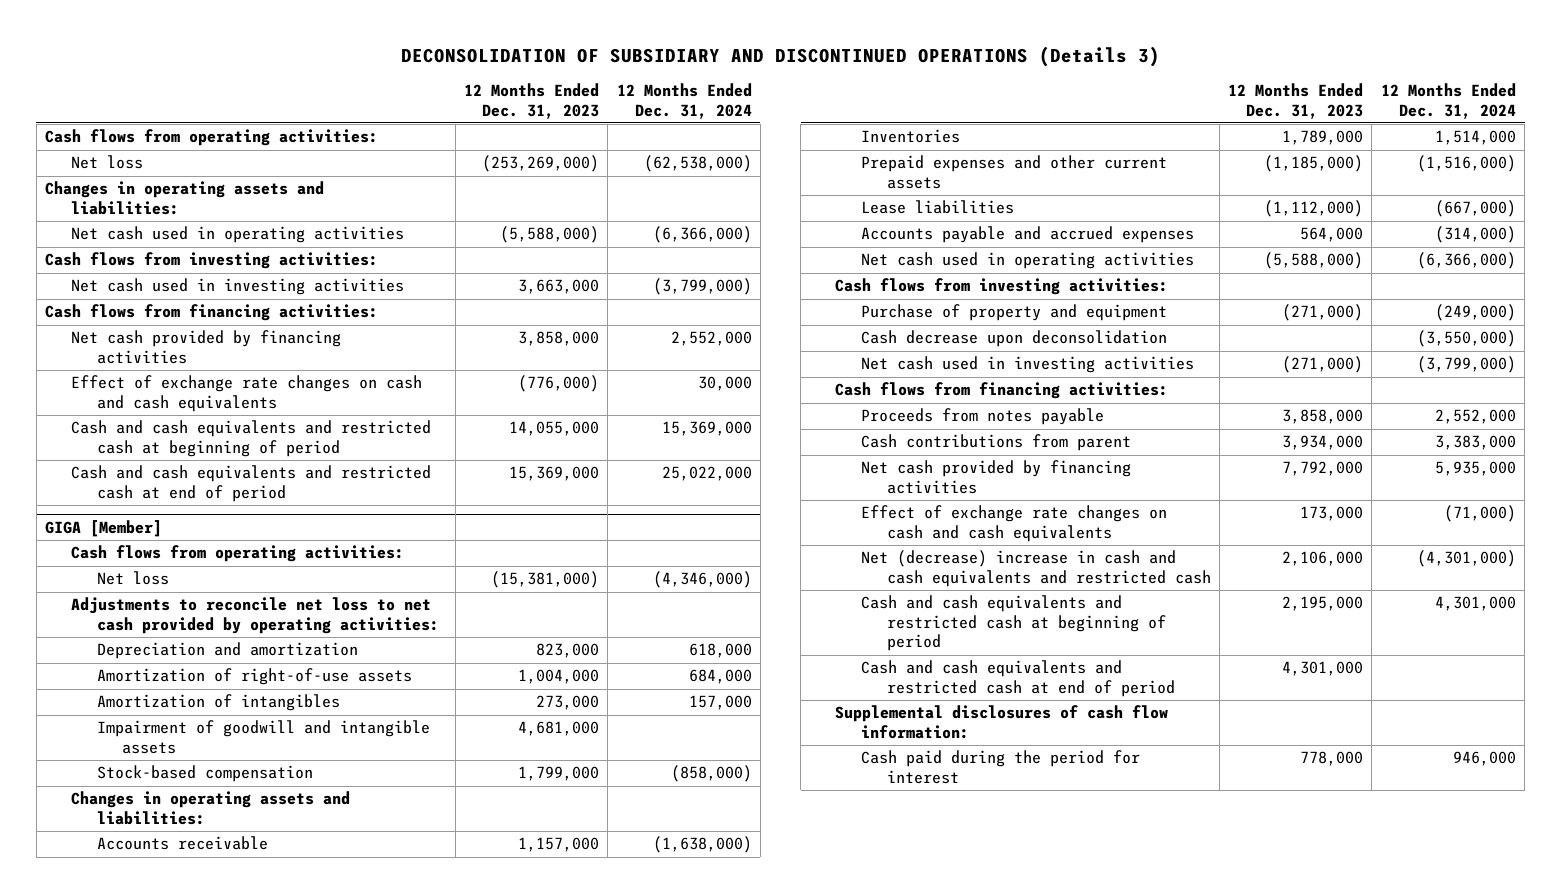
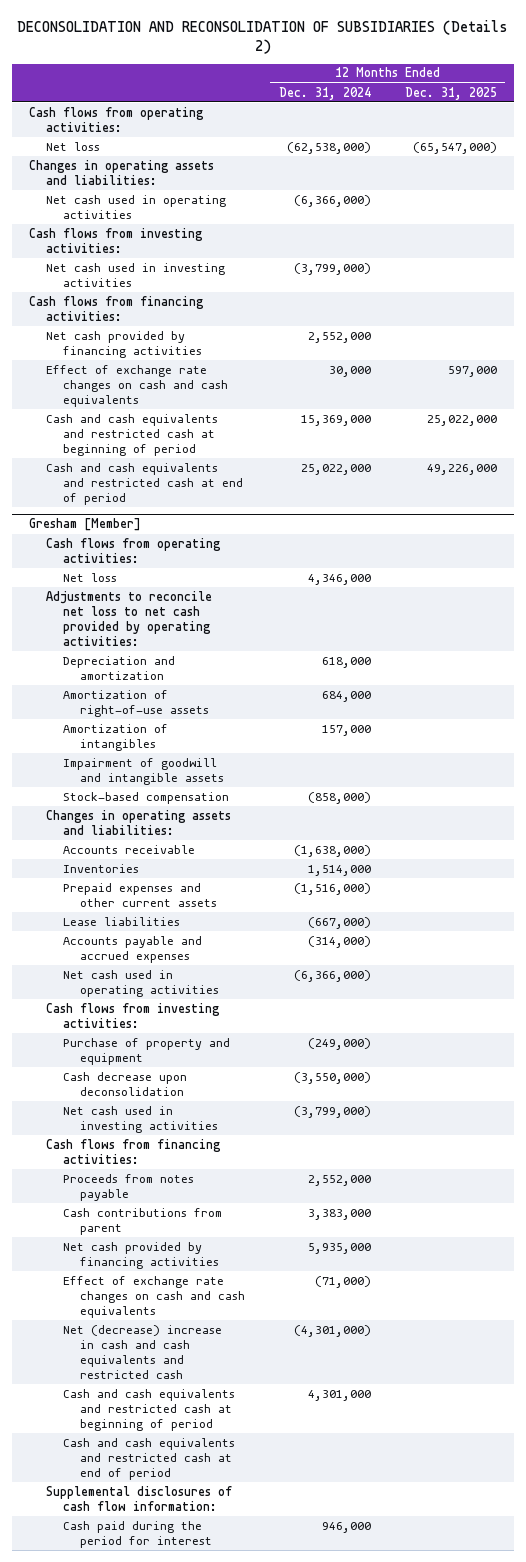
- DECONSOLIDATION OF SUBSIDIARY AND DISCONTINUED OPERATIONS (Details 3)
+ DECONSOLIDATION AND RECONSOLIDATION OF SUBSIDIARIES (Details 2)
- | 12 Months Ended Dec. 31, 2023 | 12 Months Ended Dec. 31, 2024
+ | 12 Months Ended Dec. 31, 2024 | 12 Months Ended Dec. 31, 2025
- GIGA [Member]
+ Gresham [Member]
- Net loss | (15,381,000) | (4,346,000)
+ Net loss | 4,346,000 |

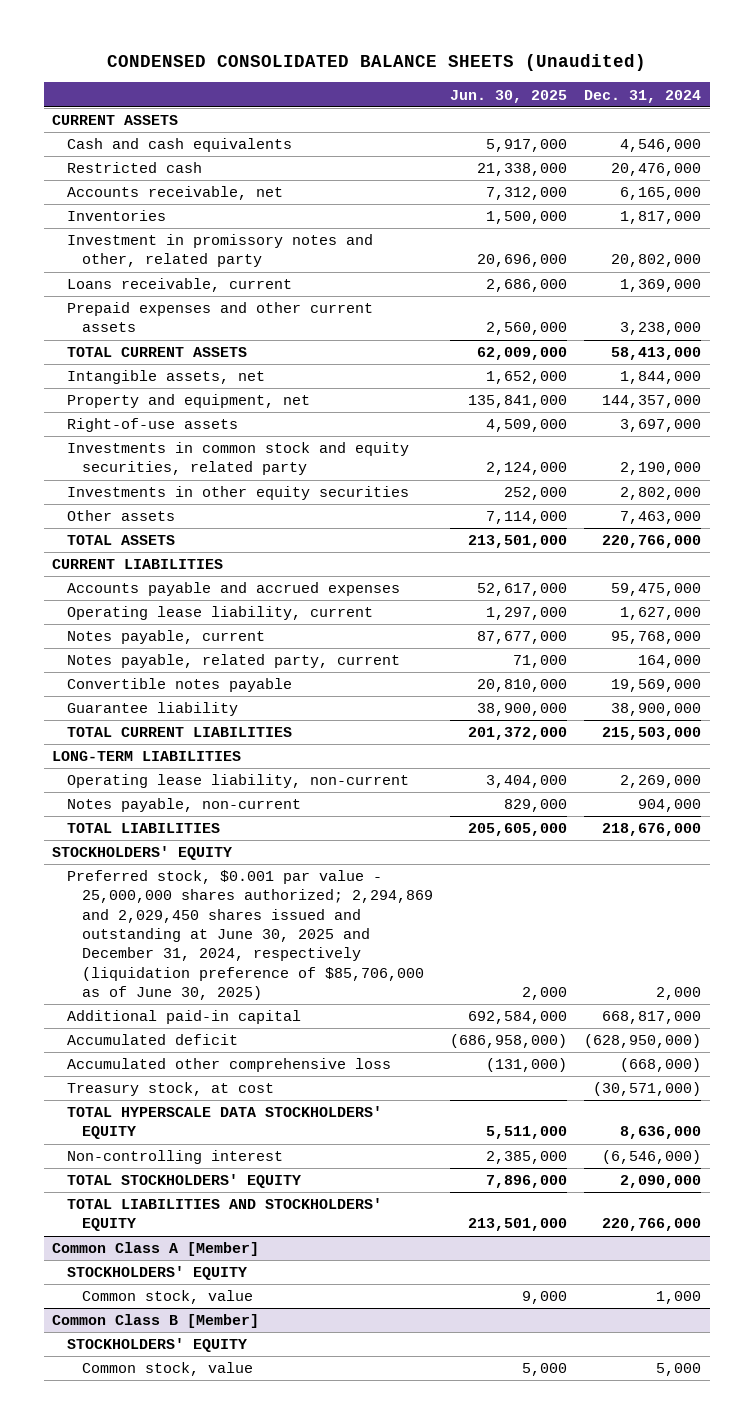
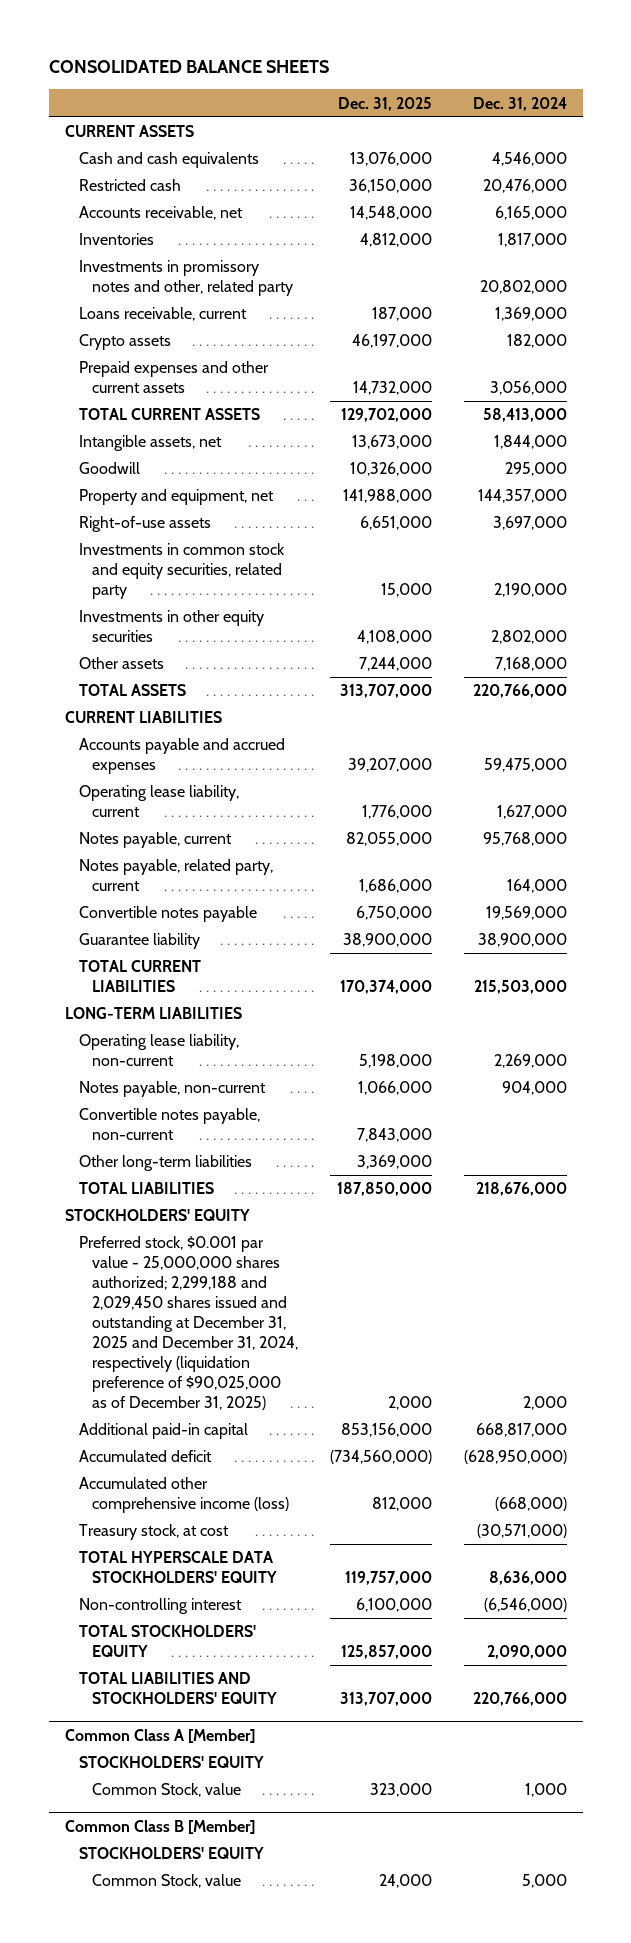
- CONDENSED CONSOLIDATED BALANCE SHEETS (Unaudited)
+ CONSOLIDATED BALANCE SHEETS
- | Jun. 30, 2025 | Dec. 31, 2024
+ | Dec. 31, 2025 | Dec. 31, 2024
- Investment in promissory notes and other, related party | 20,696,000 | 20,802,000
+ Investments in promissory notes and other, related party | | 20,802,000
- Prepaid expenses and other current assets | 2,560,000 | 3,238,000
+ Crypto assets | 46,197,000 | 182,000
+ Prepaid expenses and other current assets | 14,732,000 | 3,056,000
+ Goodwill | 10,326,000 | 295,000
- Other assets | 7,114,000 | 7,463,000
+ Other assets | 7,244,000 | 7,168,000
+ Convertible notes payable, non-current | 7,843,000 |
+ Other long-term liabilities | 3,369,000 |
- Preferred stock, $0.001 par value - 25,000,000 shares authorized; 2,294,869 and 2,029,450 shares issued and outstanding at June 30, 2025 and December 31, 2024, respectively (liquidation preference of $85,706,000 as of June 30, 2025) | 2,000 | 2,000
+ Preferred stock, $0.001 par value - 25,000,000 shares authorized; 2,299,188 and 2,029,450 shares issued and outstanding at December 31, 2025 and December 31, 2024, respectively (liquidation preference of $90,025,000 as of December 31, 2025) | 2,000 | 2,000
- Accumulated other comprehensive loss | (131,000) | (668,000)
+ Accumulated other comprehensive income (loss) | 812,000 | (668,000)
@ Common Class A [Member]
- Common stock, value | 9,000 | 1,000
+ Common Stock, value | 323,000 | 1,000
@ Common Class B [Member]
- Common stock, value | 5,000 | 5,000
+ Common Stock, value | 24,000 | 5,000

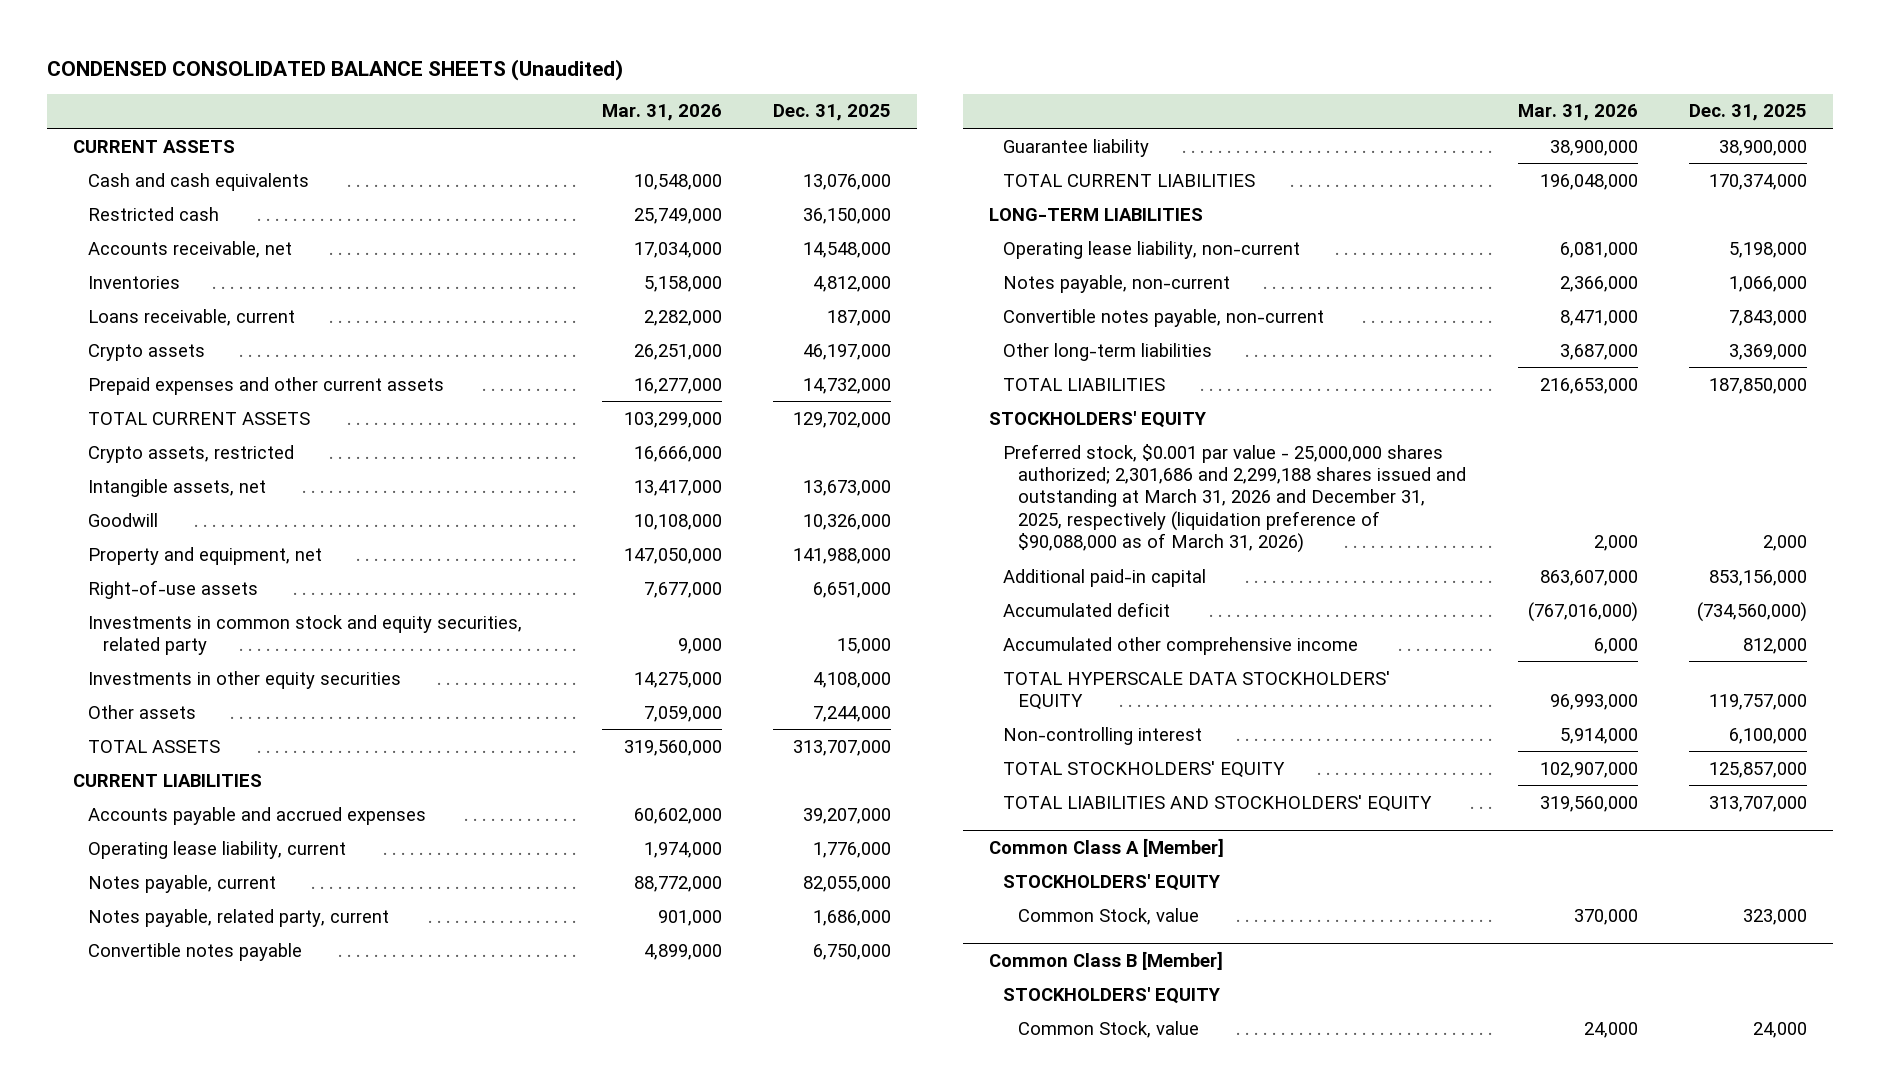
- CONSOLIDATED BALANCE SHEETS
+ CONDENSED CONSOLIDATED BALANCE SHEETS (Unaudited)
- | Dec. 31, 2025 | Dec. 31, 2024
+ | Mar. 31, 2026 | Dec. 31, 2025
- Investments in promissory notes and other, related party | | 20,802,000
+ Crypto assets, restricted | 16,666,000 |
- Preferred stock, $0.001 par value - 25,000,000 shares authorized; 2,299,188 and 2,029,450 shares issued and outstanding at December 31, 2025 and December 31, 2024, respectively (liquidation preference of $90,025,000 as of December 31, 2025) | 2,000 | 2,000
+ Preferred stock, $0.001 par value - 25,000,000 shares authorized; 2,301,686 and 2,299,188 shares issued and outstanding at March 31, 2026 and December 31, 2025, respectively (liquidation preference of $90,088,000 as of March 31, 2026) | 2,000 | 2,000
- Accumulated other comprehensive income (loss) | 812,000 | (668,000)
- Treasury stock, at cost | | (30,571,000)
+ Accumulated other comprehensive income | 6,000 | 812,000

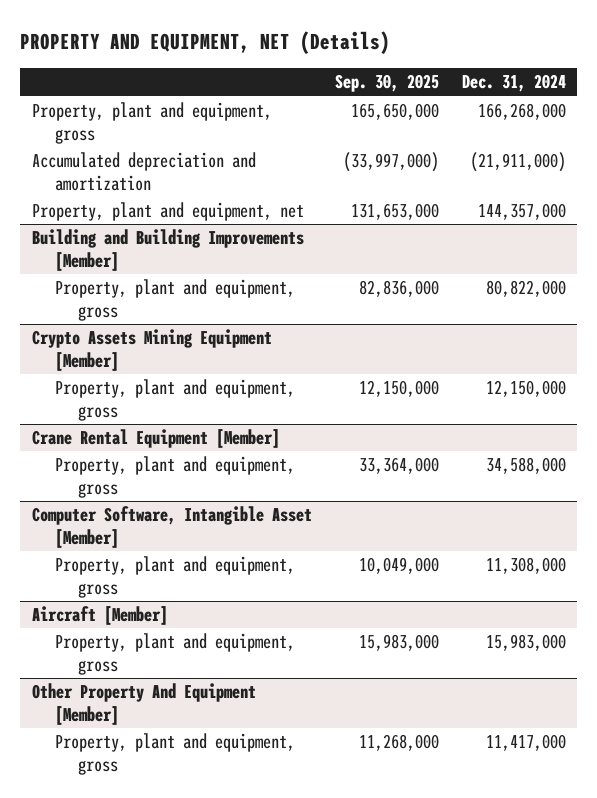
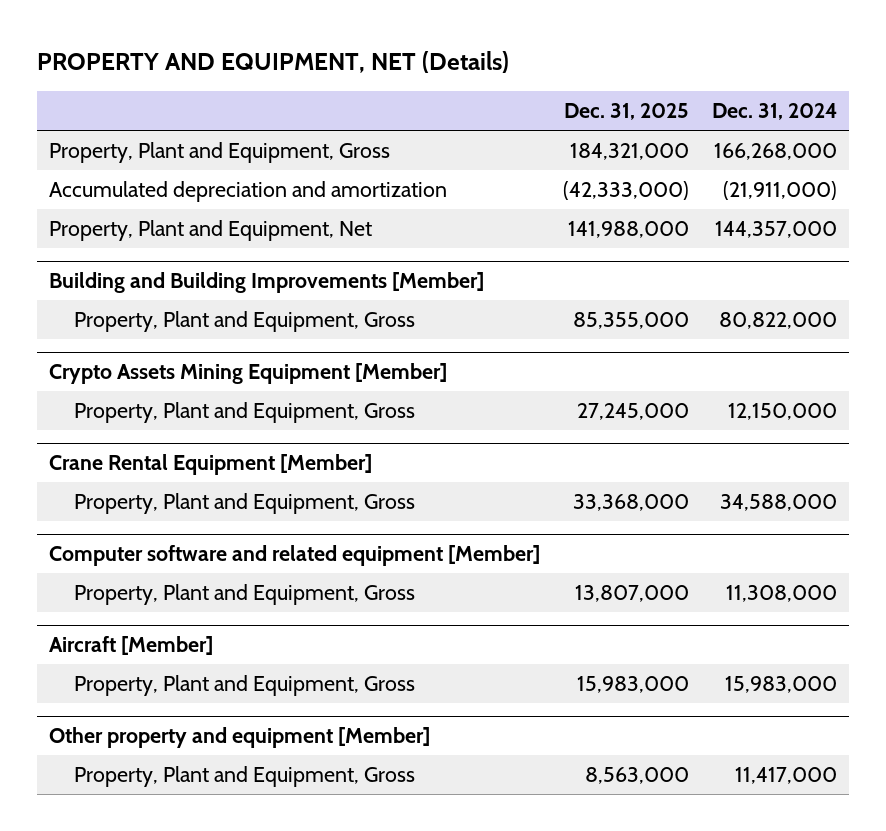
- | Sep. 30, 2025 | Dec. 31, 2024
+ | Dec. 31, 2025 | Dec. 31, 2024
- Property, plant and equipment, gross | 165,650,000 | 166,268,000
+ Property, Plant and Equipment, Gross | 184,321,000 | 166,268,000
- Property, plant and equipment, net | 131,653,000 | 144,357,000
+ Property, Plant and Equipment, Net | 141,988,000 | 144,357,000
@ Building and Building Improvements [Member]
- Property, plant and equipment, gross | 82,836,000 | 80,822,000
+ Property, Plant and Equipment, Gross | 85,355,000 | 80,822,000
@ Crypto Assets Mining Equipment [Member]
- Property, plant and equipment, gross | 12,150,000 | 12,150,000
+ Property, Plant and Equipment, Gross | 27,245,000 | 12,150,000
@ Crane Rental Equipment [Member]
- Property, plant and equipment, gross | 33,364,000 | 34,588,000
- Computer Software, Intangible Asset [Member]
- Property, plant and equipment, gross | 10,049,000 | 11,308,000
@ Crane Rental Equipment [Member]
+ Property, Plant and Equipment, Gross | 33,368,000 | 34,588,000
+ Computer software and related equipment [Member]
+ Property, Plant and Equipment, Gross | 13,807,000 | 11,308,000
@ Aircraft [Member]
- Property, plant and equipment, gross | 15,983,000 | 15,983,000
- Other Property And Equipment [Member]
- Property, plant and equipment, gross | 11,268,000 | 11,417,000
@ Aircraft [Member]
+ Property, Plant and Equipment, Gross | 15,983,000 | 15,983,000
+ Other property and equipment [Member]
+ Property, Plant and Equipment, Gross | 8,563,000 | 11,417,000

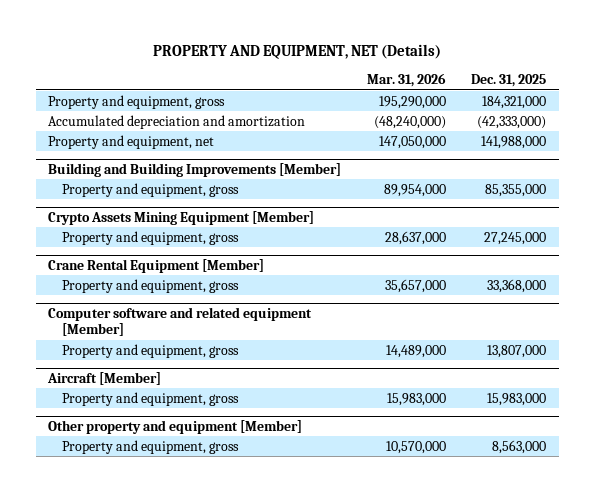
- | Dec. 31, 2025 | Dec. 31, 2024
+ | Mar. 31, 2026 | Dec. 31, 2025
- Property, Plant and Equipment, Gross | 184,321,000 | 166,268,000
+ Property and equipment, gross | 195,290,000 | 184,321,000
- Property, Plant and Equipment, Net | 141,988,000 | 144,357,000
+ Property and equipment, net | 147,050,000 | 141,988,000
@ Building and Building Improvements [Member]
- Property, Plant and Equipment, Gross | 85,355,000 | 80,822,000
+ Property and equipment, gross | 89,954,000 | 85,355,000
@ Crypto Assets Mining Equipment [Member]
- Property, Plant and Equipment, Gross | 27,245,000 | 12,150,000
+ Property and equipment, gross | 28,637,000 | 27,245,000
@ Crane Rental Equipment [Member]
- Property, Plant and Equipment, Gross | 33,368,000 | 34,588,000
+ Property and equipment, gross | 35,657,000 | 33,368,000
@ Computer software and related equipment [Member]
- Property, Plant and Equipment, Gross | 13,807,000 | 11,308,000
+ Property and equipment, gross | 14,489,000 | 13,807,000
@ Aircraft [Member]
- Property, Plant and Equipment, Gross | 15,983,000 | 15,983,000
+ Property and equipment, gross | 15,983,000 | 15,983,000
@ Other property and equipment [Member]
- Property, Plant and Equipment, Gross | 8,563,000 | 11,417,000
+ Property and equipment, gross | 10,570,000 | 8,563,000

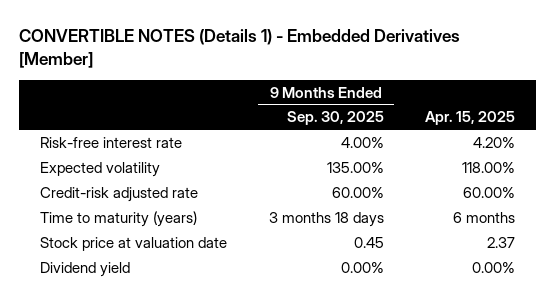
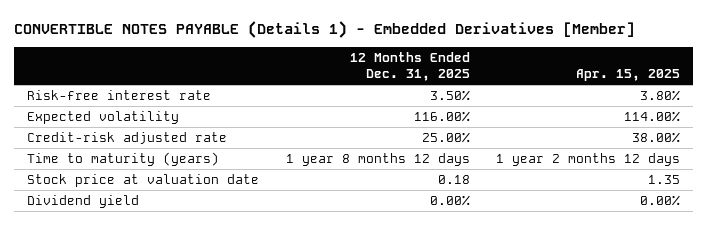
- CONVERTIBLE NOTES (Details 1) - Embedded Derivatives [Member]
+ CONVERTIBLE NOTES PAYABLE (Details 1) - Embedded Derivatives [Member]
- | 9 Months Ended Sep. 30, 2025 | Apr. 15, 2025
+ | 12 Months Ended Dec. 31, 2025 | Apr. 15, 2025
- Risk-free interest rate | 4.00% | 4.20%
- Expected volatility | 135.00% | 118.00%
- Credit-risk adjusted rate | 60.00% | 60.00%
- Time to maturity (years) | 3 months 18 days | 6 months
- Stock price at valuation date | 0.45 | 2.37
+ Risk-free interest rate | 3.50% | 3.80%
+ Expected volatility | 116.00% | 114.00%
+ Credit-risk adjusted rate | 25.00% | 38.00%
+ Time to maturity (years) | 1 year 8 months 12 days | 1 year 2 months 12 days
+ Stock price at valuation date | 0.18 | 1.35

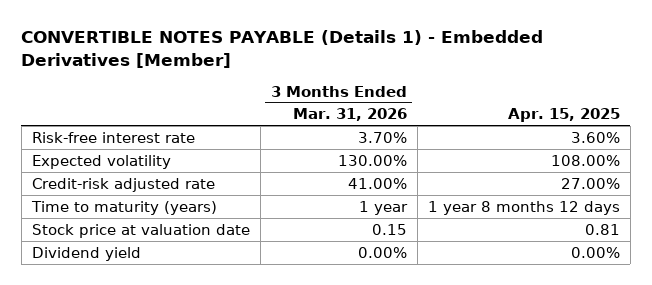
- | 12 Months Ended Dec. 31, 2025 | Apr. 15, 2025
+ | 3 Months Ended Mar. 31, 2026 | Apr. 15, 2025
- Risk-free interest rate | 3.50% | 3.80%
- Expected volatility | 116.00% | 114.00%
- Credit-risk adjusted rate | 25.00% | 38.00%
- Time to maturity (years) | 1 year 8 months 12 days | 1 year 2 months 12 days
- Stock price at valuation date | 0.18 | 1.35
+ Risk-free interest rate | 3.70% | 3.60%
+ Expected volatility | 130.00% | 108.00%
+ Credit-risk adjusted rate | 41.00% | 27.00%
+ Time to maturity (years) | 1 year | 1 year 8 months 12 days
+ Stock price at valuation date | 0.15 | 0.81

